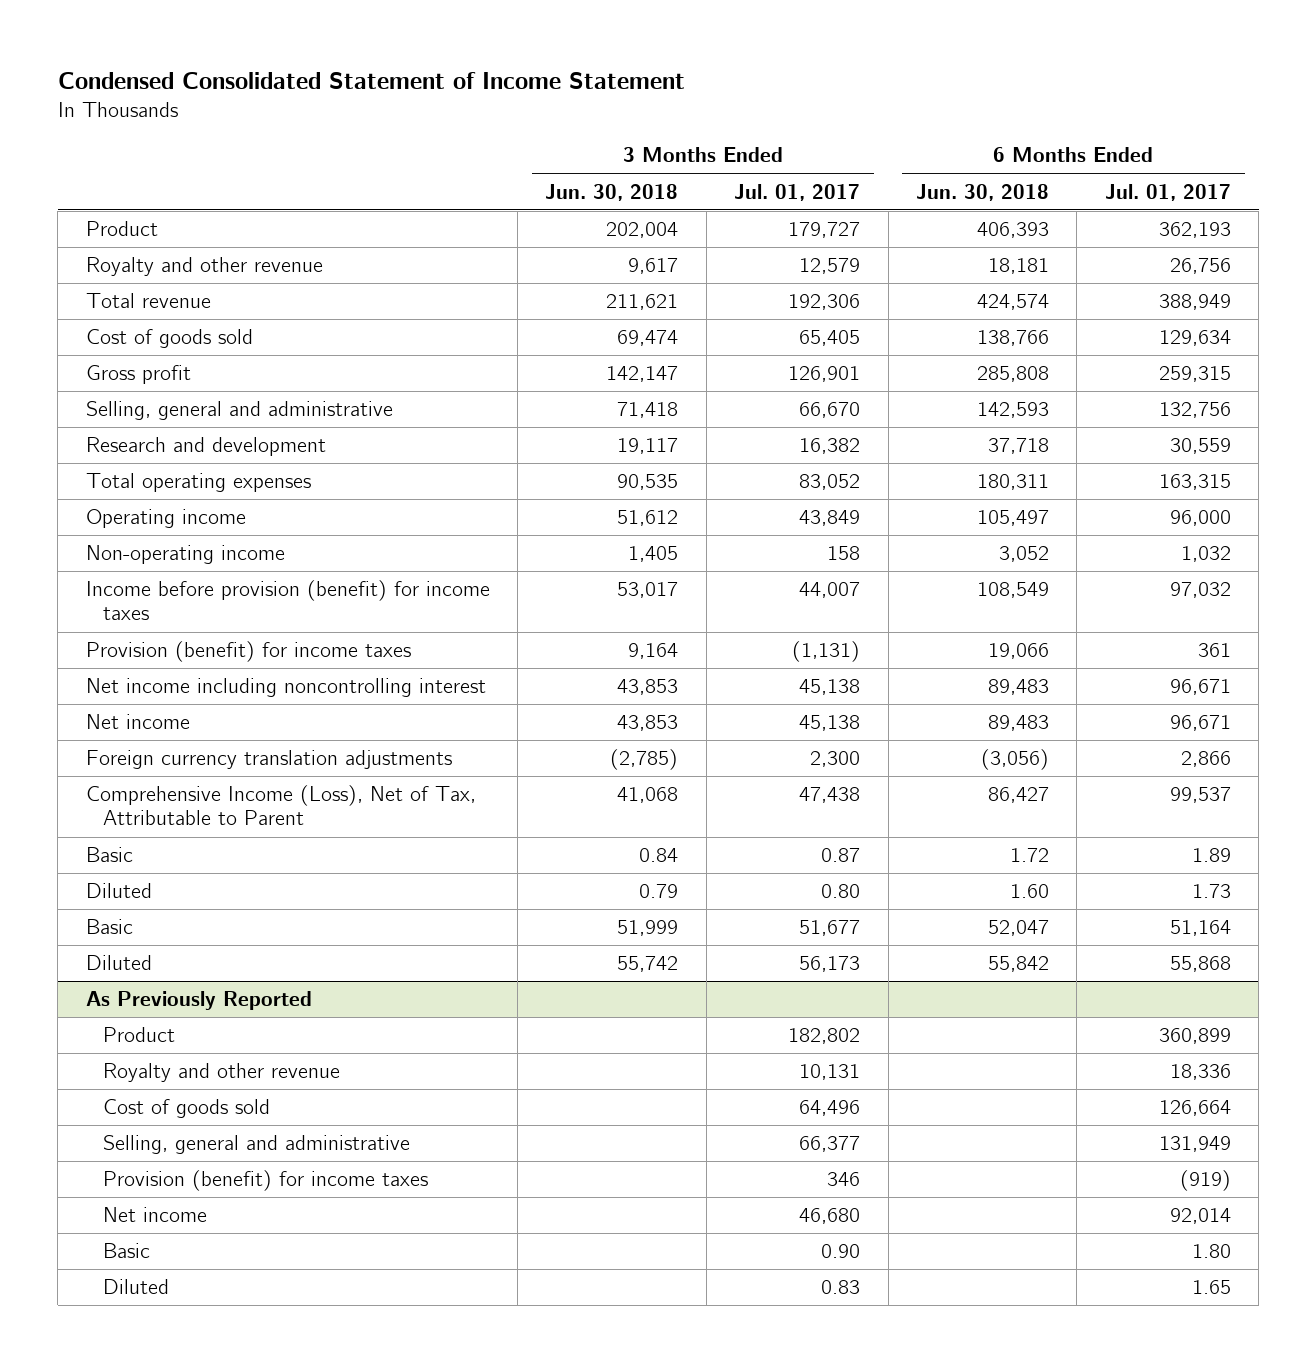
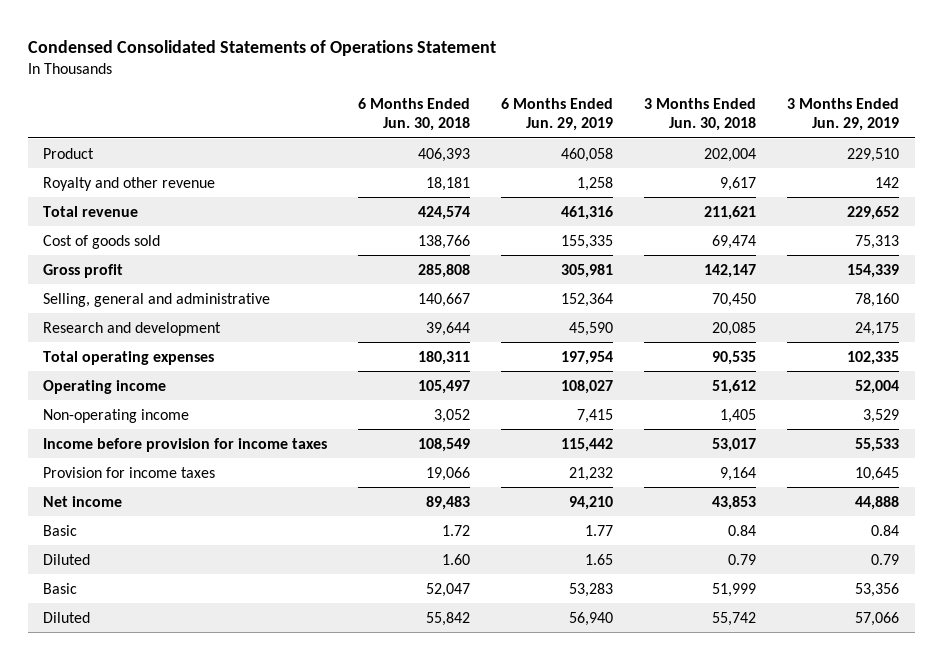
- Condensed Consolidated Statement of Income Statement
+ Condensed Consolidated Statements of Operations Statement
- | 3 Months Ended Jun. 30, 2018 | 3 Months Ended Jul. 01, 2017 | 6 Months Ended Jun. 30, 2018 | 6 Months Ended Jul. 01, 2017
+ | 6 Months Ended Jun. 30, 2018 | 6 Months Ended Jun. 29, 2019 | 3 Months Ended Jun. 30, 2018 | 3 Months Ended Jun. 29, 2019
- Selling, general and administrative | 71,418 | 66,670 | 142,593 | 132,756
- Research and development | 19,117 | 16,382 | 37,718 | 30,559
+ Selling, general and administrative | 140,667 | 152,364 | 70,450 | 78,160
+ Research and development | 39,644 | 45,590 | 20,085 | 24,175
- Income before provision (benefit) for income taxes | 53,017 | 44,007 | 108,549 | 97,032
- Provision (benefit) for income taxes | 9,164 | (1,131) | 19,066 | 361
- Net income including noncontrolling interest | 43,853 | 45,138 | 89,483 | 96,671
+ Income before provision for income taxes | 108,549 | 115,442 | 53,017 | 55,533
+ Provision for income taxes | 19,066 | 21,232 | 9,164 | 10,645
- Foreign currency translation adjustments | (2,785) | 2,300 | (3,056) | 2,866
- Comprehensive Income (Loss), Net of Tax, Attributable to Parent | 41,068 | 47,438 | 86,427 | 99,537
- As Previously Reported
- Product | | 182,802 | | 360,899
- Royalty and other revenue | | 10,131 | | 18,336
- Cost of goods sold | | 64,496 | | 126,664
- Selling, general and administrative | | 66,377 | | 131,949
- Provision (benefit) for income taxes | | 346 | | (919)
- Net income | | 46,680 | | 92,014
- Basic | | 0.90 | | 1.80
- Diluted | | 0.83 | | 1.65

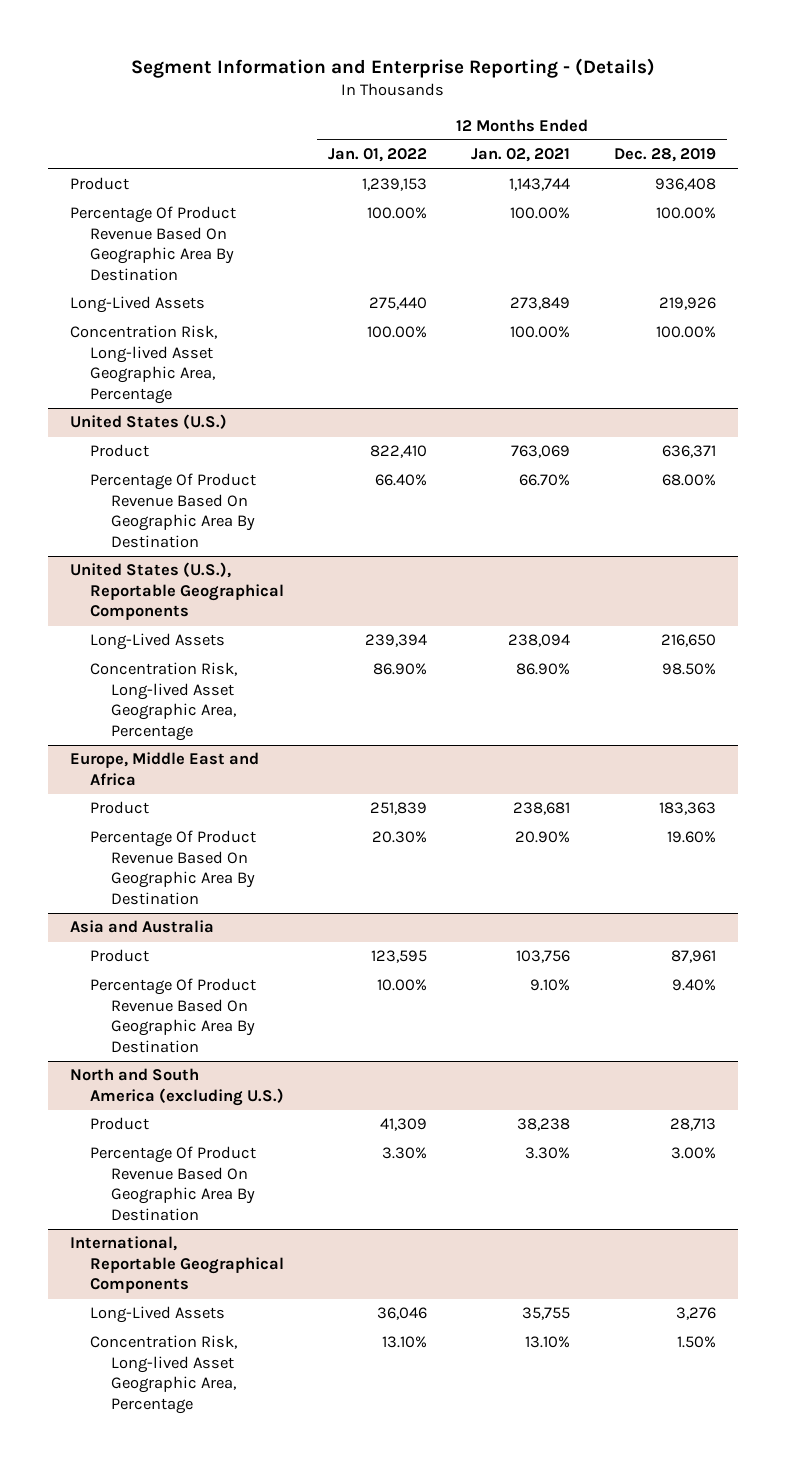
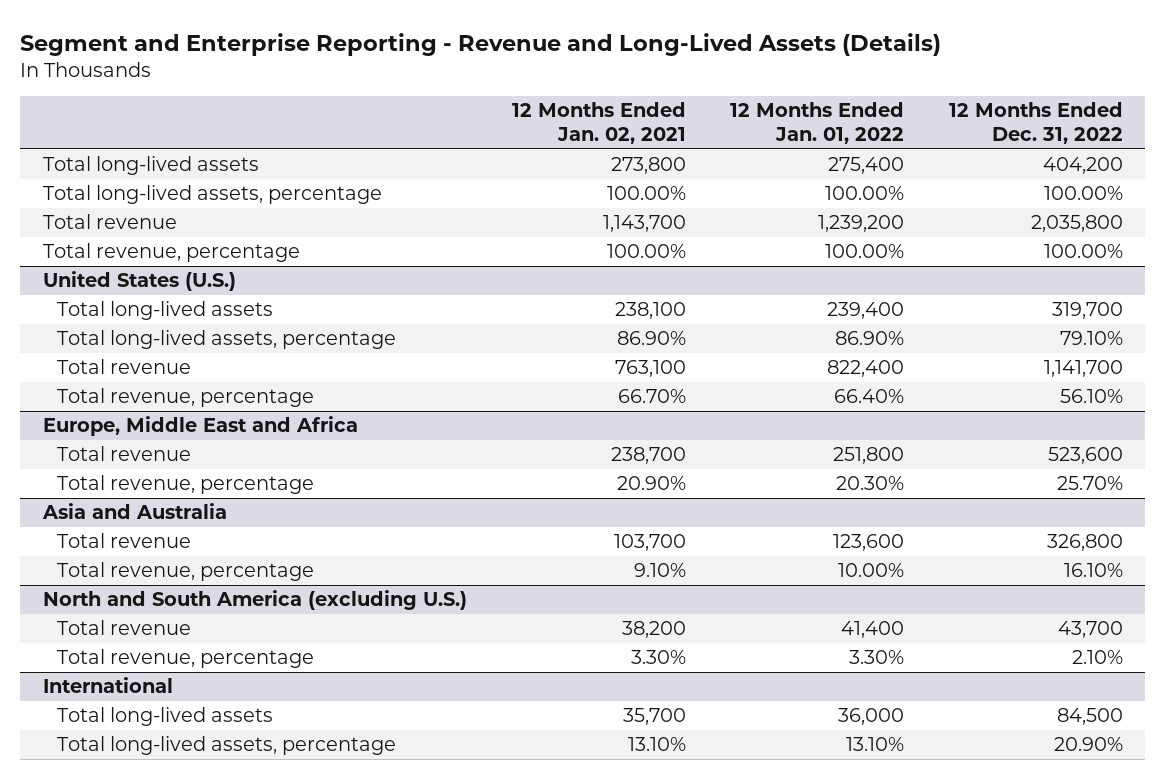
- Segment Information and Enterprise Reporting - (Details)
+ Segment and Enterprise Reporting - Revenue and Long-Lived Assets (Details)
- | 12 Months Ended Jan. 01, 2022 | 12 Months Ended Jan. 02, 2021 | 12 Months Ended Dec. 28, 2019
+ | 12 Months Ended Jan. 02, 2021 | 12 Months Ended Jan. 01, 2022 | 12 Months Ended Dec. 31, 2022
- Product | 1,239,153 | 1,143,744 | 936,408
- Percentage Of Product Revenue Based On Geographic Area By Destination | 100.00% | 100.00% | 100.00%
- Long-Lived Assets | 275,440 | 273,849 | 219,926
- Concentration Risk, Long-lived Asset Geographic Area, Percentage | 100.00% | 100.00% | 100.00%
+ Total long-lived assets | 273,800 | 275,400 | 404,200
+ Total long-lived assets, percentage | 100.00% | 100.00% | 100.00%
+ Total revenue | 1,143,700 | 1,239,200 | 2,035,800
+ Total revenue, percentage | 100.00% | 100.00% | 100.00%
@ United States (U.S.)
- Product | 822,410 | 763,069 | 636,371
- Percentage Of Product Revenue Based On Geographic Area By Destination | 66.40% | 66.70% | 68.00%
- United States (U.S.), Reportable Geographical Components
- Long-Lived Assets | 239,394 | 238,094 | 216,650
- Concentration Risk, Long-lived Asset Geographic Area, Percentage | 86.90% | 86.90% | 98.50%
@ United States (U.S.)
+ Total long-lived assets | 238,100 | 239,400 | 319,700
+ Total long-lived assets, percentage | 86.90% | 86.90% | 79.10%
+ Total revenue | 763,100 | 822,400 | 1,141,700
+ Total revenue, percentage | 66.70% | 66.40% | 56.10%
@ Europe, Middle East and Africa
- Product | 251,839 | 238,681 | 183,363
- Percentage Of Product Revenue Based On Geographic Area By Destination | 20.30% | 20.90% | 19.60%
+ Total revenue | 238,700 | 251,800 | 523,600
+ Total revenue, percentage | 20.90% | 20.30% | 25.70%
@ Asia and Australia
- Product | 123,595 | 103,756 | 87,961
- Percentage Of Product Revenue Based On Geographic Area By Destination | 10.00% | 9.10% | 9.40%
+ Total revenue | 103,700 | 123,600 | 326,800
+ Total revenue, percentage | 9.10% | 10.00% | 16.10%
@ North and South America (excluding U.S.)
- Product | 41,309 | 38,238 | 28,713
- Percentage Of Product Revenue Based On Geographic Area By Destination | 3.30% | 3.30% | 3.00%
- International, Reportable Geographical Components
- Long-Lived Assets | 36,046 | 35,755 | 3,276
- Concentration Risk, Long-lived Asset Geographic Area, Percentage | 13.10% | 13.10% | 1.50%
@ North and South America (excluding U.S.)
+ Total revenue | 38,200 | 41,400 | 43,700
+ Total revenue, percentage | 3.30% | 3.30% | 2.10%
+ International
+ Total long-lived assets | 35,700 | 36,000 | 84,500
+ Total long-lived assets, percentage | 13.10% | 13.10% | 20.90%

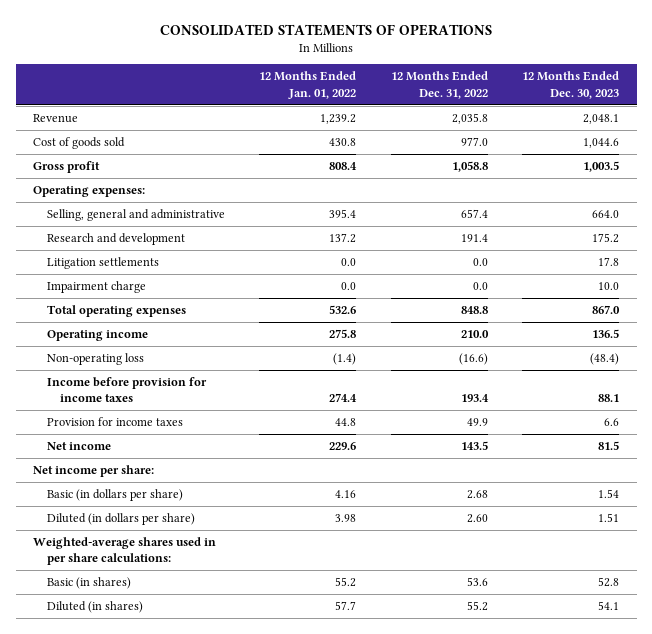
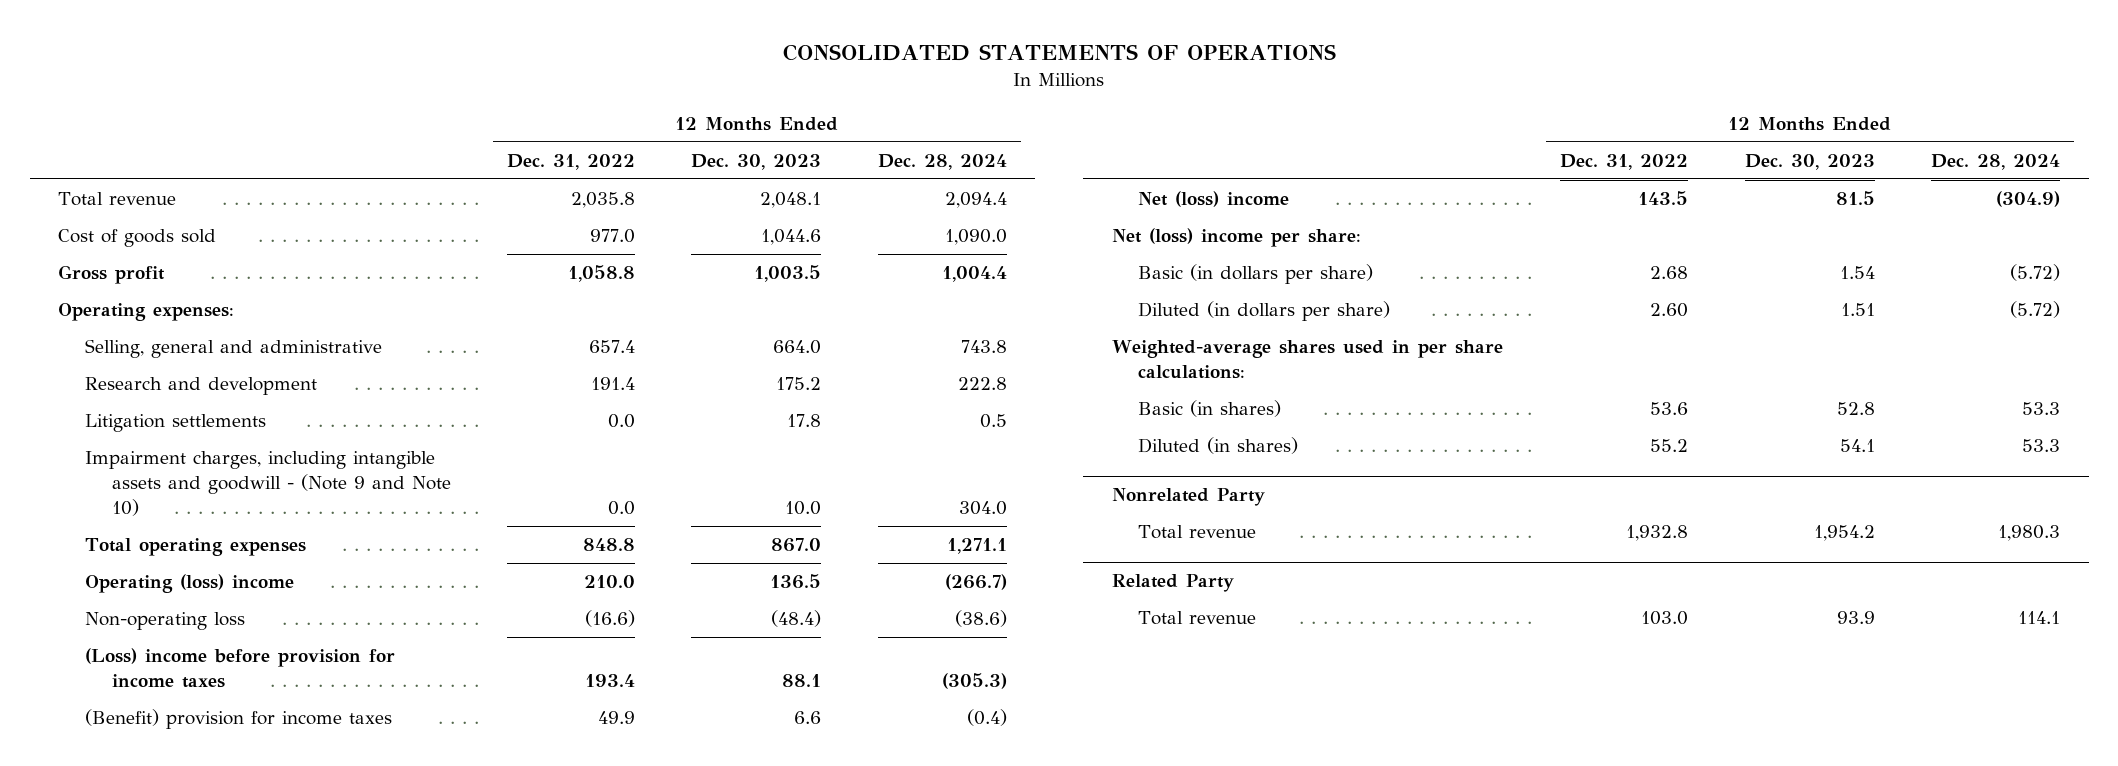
- | 12 Months Ended Jan. 01, 2022 | 12 Months Ended Dec. 31, 2022 | 12 Months Ended Dec. 30, 2023
+ | 12 Months Ended Dec. 31, 2022 | 12 Months Ended Dec. 30, 2023 | 12 Months Ended Dec. 28, 2024
- Revenue | 1,239.2 | 2,035.8 | 2,048.1
+ Total revenue | 2,035.8 | 2,048.1 | 2,094.4
- Impairment charge | 0.0 | 0.0 | 10.0
+ Impairment charges, including intangible assets and goodwill - (Note 9 and Note 10) | 0.0 | 10.0 | 304.0
- Operating income | 275.8 | 210.0 | 136.5
+ Operating (loss) income | 210.0 | 136.5 | (266.7)
- Income before provision for income taxes | 274.4 | 193.4 | 88.1
- Provision for income taxes | 44.8 | 49.9 | 6.6
- Net income | 229.6 | 143.5 | 81.5
- Net income per share:
+ (Loss) income before provision for income taxes | 193.4 | 88.1 | (305.3)
+ (Benefit) provision for income taxes | 49.9 | 6.6 | (0.4)
+ Net (loss) income | 143.5 | 81.5 | (304.9)
+ Net (loss) income per share:
+ Nonrelated Party
+ Total revenue | 1,932.8 | 1,954.2 | 1,980.3
+ Related Party
+ Total revenue | 103.0 | 93.9 | 114.1

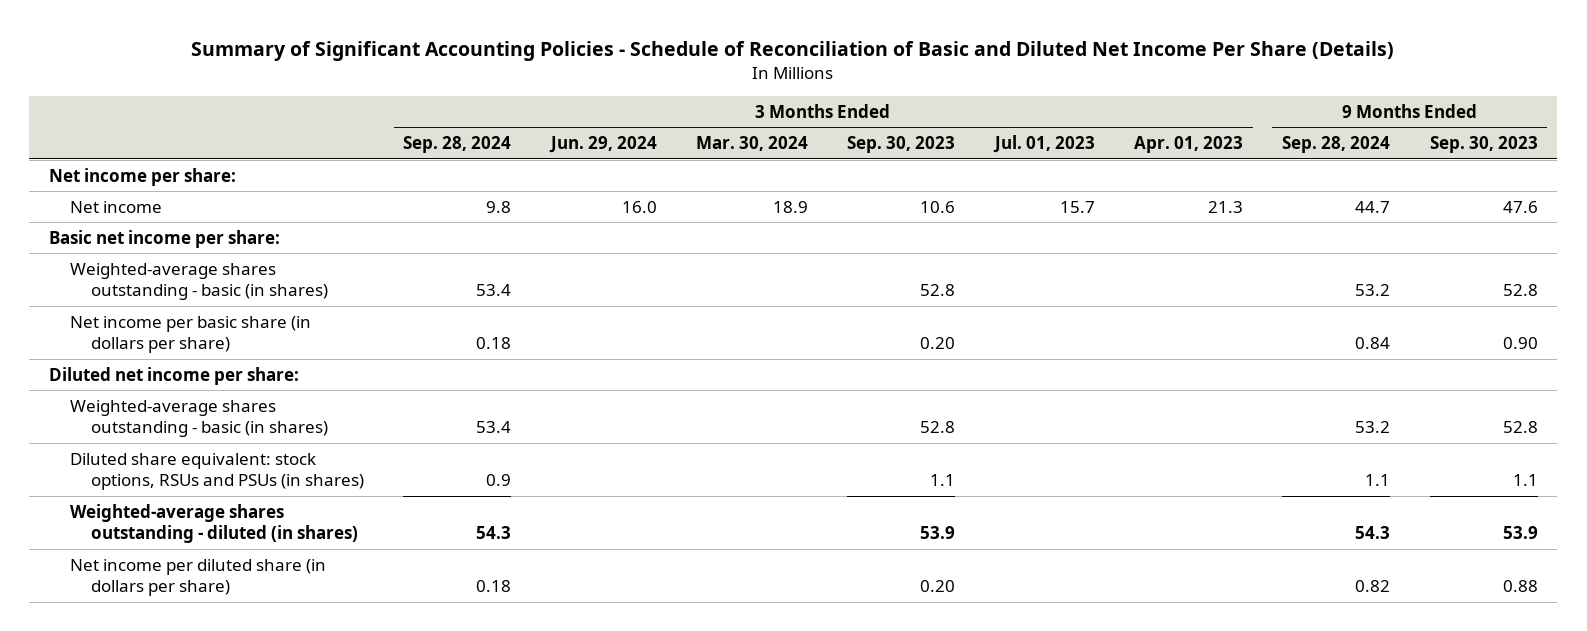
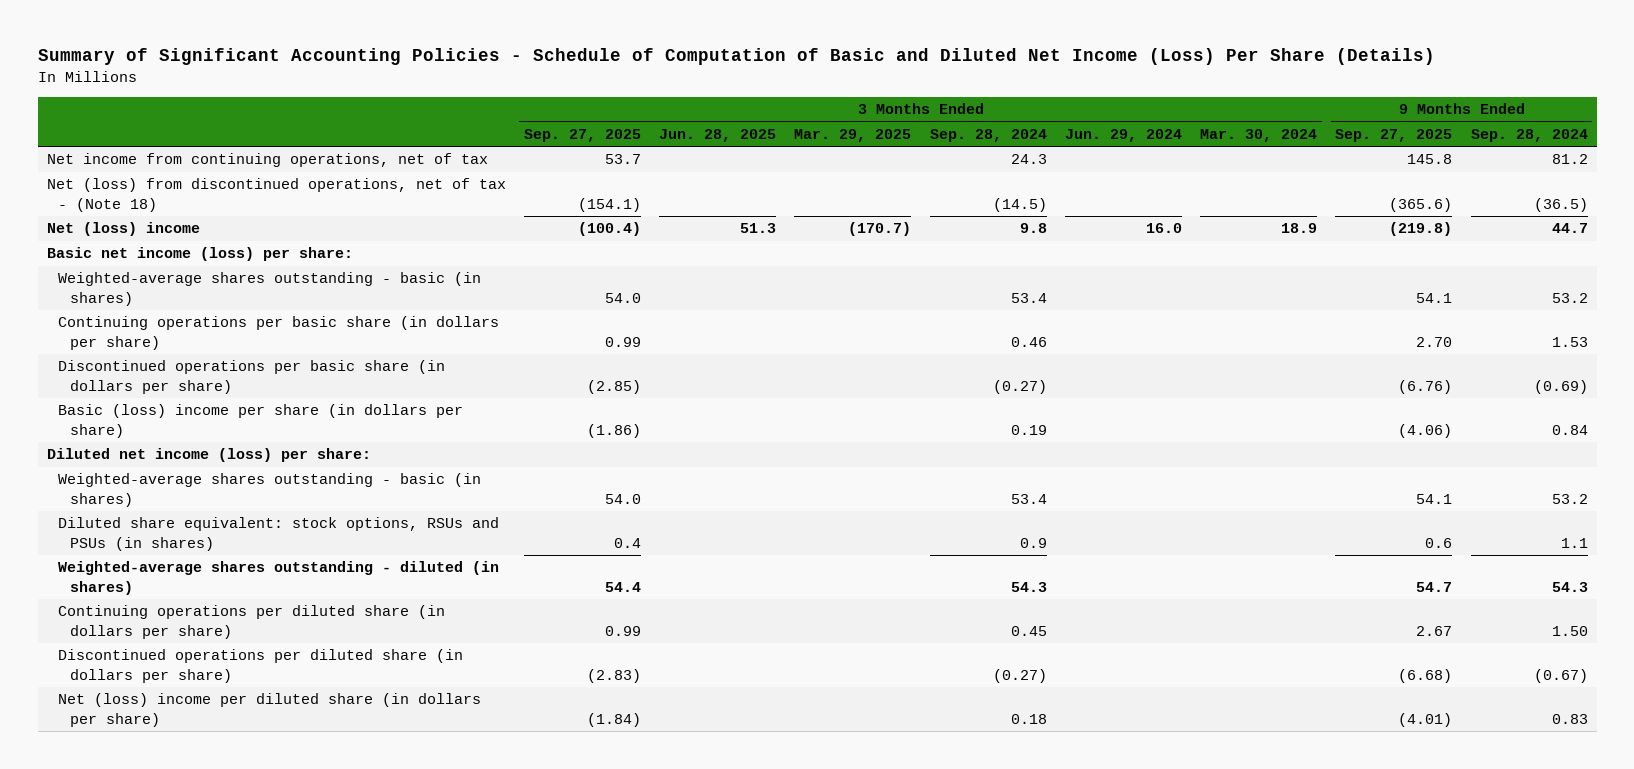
- Summary of Significant Accounting Policies - Schedule of Reconciliation of Basic and Diluted Net Income Per Share (Details)
+ Summary of Significant Accounting Policies - Schedule of Computation of Basic and Diluted Net Income (Loss) Per Share (Details)
- | 3 Months Ended Sep. 28, 2024 | 3 Months Ended Jun. 29, 2024 | 3 Months Ended Mar. 30, 2024 | 3 Months Ended Sep. 30, 2023 | 3 Months Ended Jul. 01, 2023 | 3 Months Ended Apr. 01, 2023 | 9 Months Ended Sep. 28, 2024 | 9 Months Ended Sep. 30, 2023
+ | 3 Months Ended Sep. 27, 2025 | 3 Months Ended Jun. 28, 2025 | 3 Months Ended Mar. 29, 2025 | 3 Months Ended Sep. 28, 2024 | 3 Months Ended Jun. 29, 2024 | 3 Months Ended Mar. 30, 2024 | 9 Months Ended Sep. 27, 2025 | 9 Months Ended Sep. 28, 2024
- Net income per share:
- Net income | 9.8 | 16.0 | 18.9 | 10.6 | 15.7 | 21.3 | 44.7 | 47.6
- Basic net income per share:
+ Net income from continuing operations, net of tax | 53.7 | | | 24.3 | | | 145.8 | 81.2
+ Net (loss) from discontinued operations, net of tax - (Note 18) | (154.1) | | | (14.5) | | | (365.6) | (36.5)
+ Net (loss) income | (100.4) | 51.3 | (170.7) | 9.8 | 16.0 | 18.9 | (219.8) | 44.7
+ Basic net income (loss) per share:
- Net income per basic share (in dollars per share) | 0.18 | | | 0.20 | | | 0.84 | 0.90
- Diluted net income per share:
+ Continuing operations per basic share (in dollars per share) | 0.99 | | | 0.46 | | | 2.70 | 1.53
+ Discontinued operations per basic share (in dollars per share) | (2.85) | | | (0.27) | | | (6.76) | (0.69)
+ Basic (loss) income per share (in dollars per share) | (1.86) | | | 0.19 | | | (4.06) | 0.84
+ Diluted net income (loss) per share:
- Net income per diluted share (in dollars per share) | 0.18 | | | 0.20 | | | 0.82 | 0.88
+ Continuing operations per diluted share (in dollars per share) | 0.99 | | | 0.45 | | | 2.67 | 1.50
+ Discontinued operations per diluted share (in dollars per share) | (2.83) | | | (0.27) | | | (6.68) | (0.67)
+ Net (loss) income per diluted share (in dollars per share) | (1.84) | | | 0.18 | | | (4.01) | 0.83

